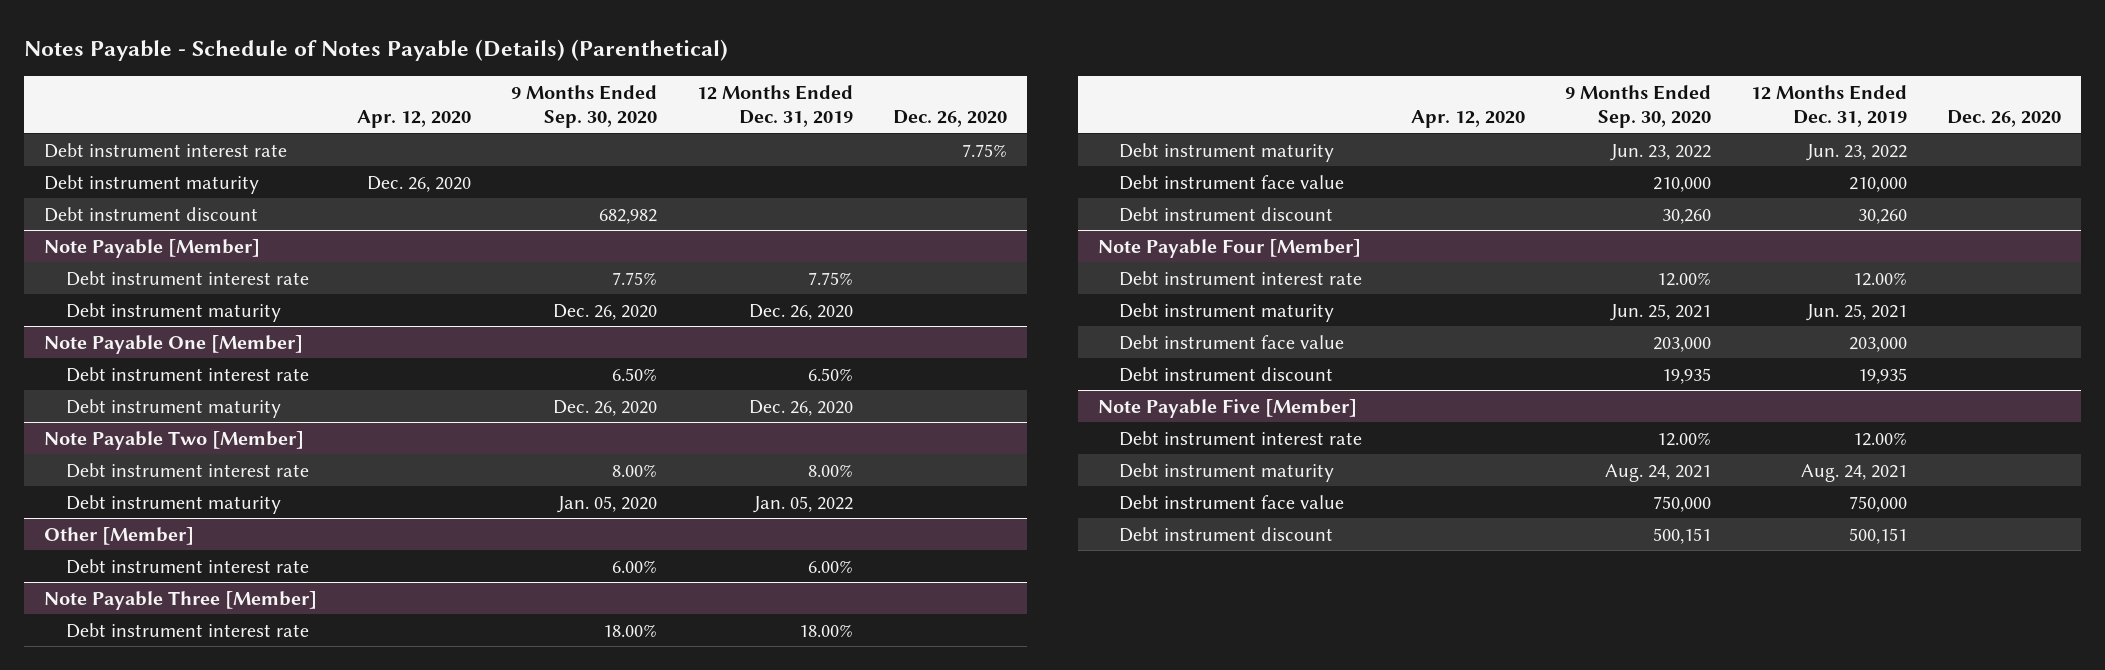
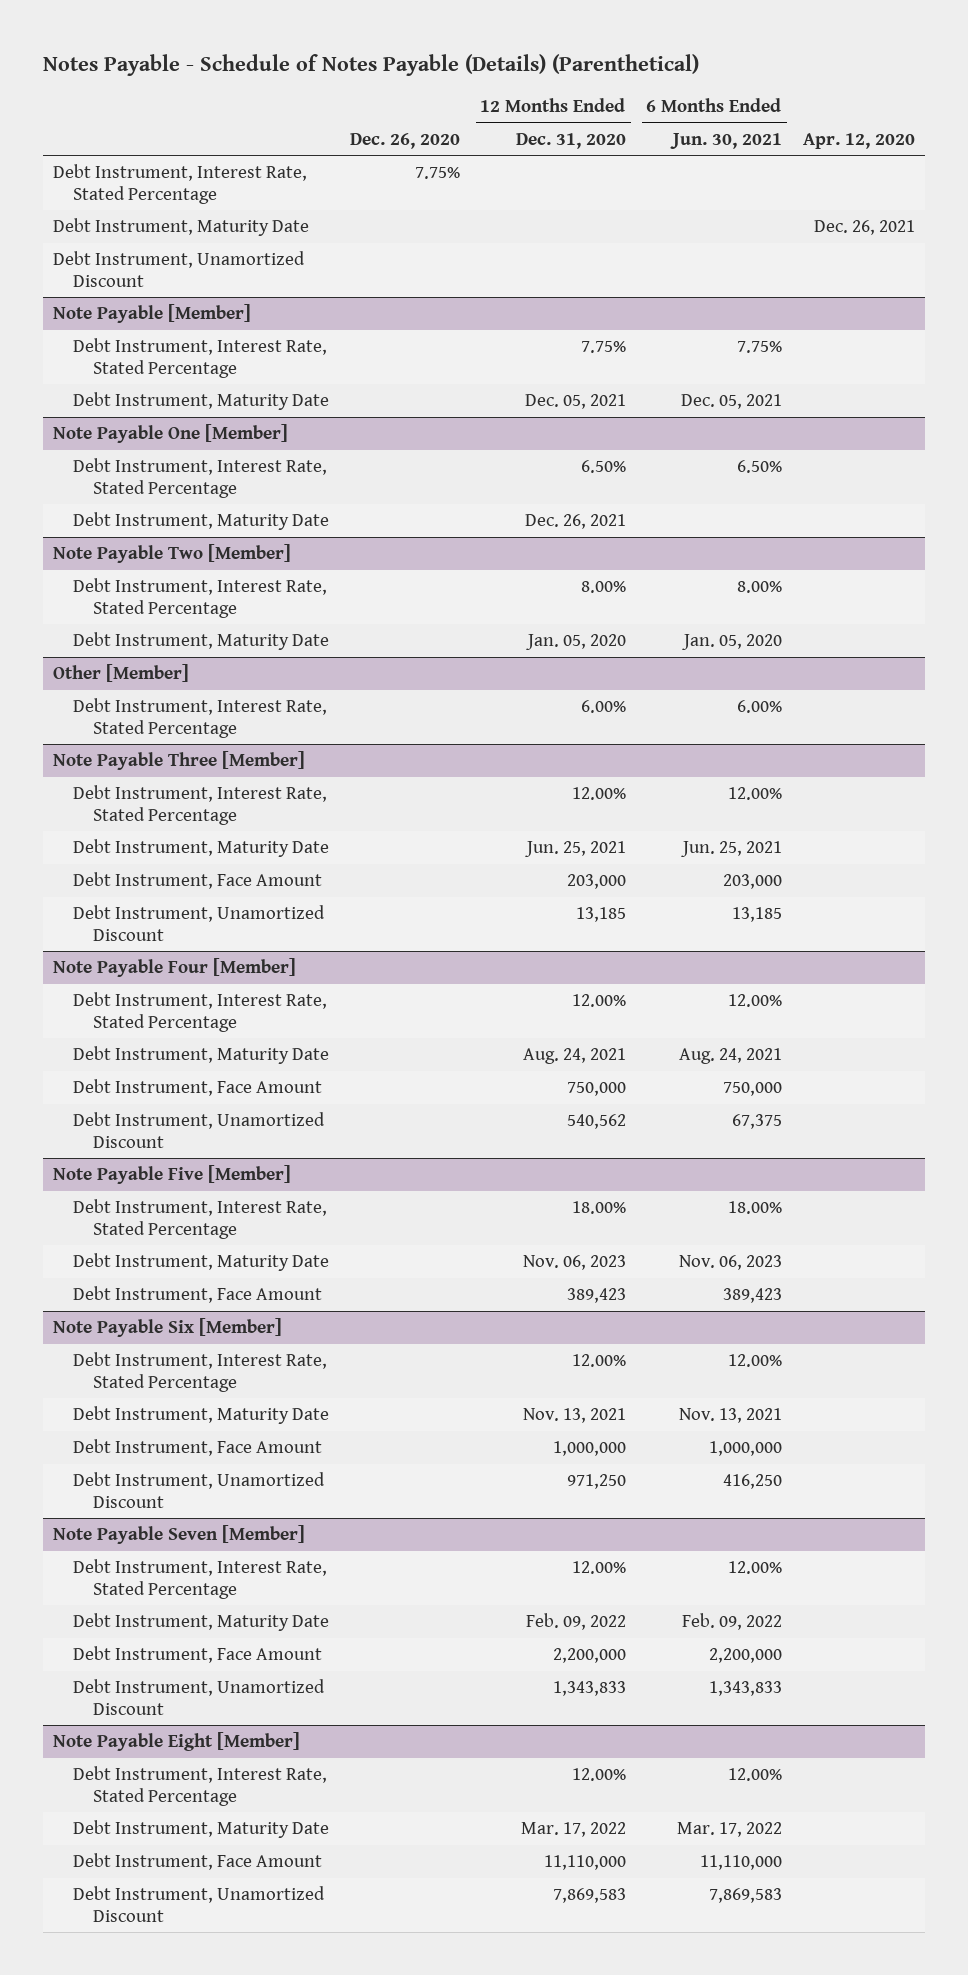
- | Apr. 12, 2020 | 9 Months Ended Sep. 30, 2020 | 12 Months Ended Dec. 31, 2019 | Dec. 26, 2020
+ | Dec. 26, 2020 | 12 Months Ended Dec. 31, 2020 | 6 Months Ended Jun. 30, 2021 | Apr. 12, 2020
- Debt instrument interest rate | | | | 7.75%
- Debt instrument maturity | Dec. 26, 2020 | | |
- Debt instrument discount | | 682,982 | |
+ Debt Instrument, Interest Rate, Stated Percentage | 7.75% | | |
+ Debt Instrument, Maturity Date | | | | Dec. 26, 2021
+ Debt Instrument, Unamortized Discount
@ Note Payable [Member]
- Debt instrument interest rate | | 7.75% | 7.75% |
- Debt instrument maturity | | Dec. 26, 2020 | Dec. 26, 2020 |
+ Debt Instrument, Interest Rate, Stated Percentage | | 7.75% | 7.75% |
+ Debt Instrument, Maturity Date | | Dec. 05, 2021 | Dec. 05, 2021 |
@ Note Payable One [Member]
- Debt instrument interest rate | | 6.50% | 6.50% |
- Debt instrument maturity | | Dec. 26, 2020 | Dec. 26, 2020 |
+ Debt Instrument, Interest Rate, Stated Percentage | | 6.50% | 6.50% |
+ Debt Instrument, Maturity Date | | Dec. 26, 2021 | |
@ Note Payable Two [Member]
- Debt instrument interest rate | | 8.00% | 8.00% |
- Debt instrument maturity | | Jan. 05, 2020 | Jan. 05, 2022 |
+ Debt Instrument, Interest Rate, Stated Percentage | | 8.00% | 8.00% |
+ Debt Instrument, Maturity Date | | Jan. 05, 2020 | Jan. 05, 2020 |
@ Other [Member]
- Debt instrument interest rate | | 6.00% | 6.00% |
+ Debt Instrument, Interest Rate, Stated Percentage | | 6.00% | 6.00% |
@ Note Payable Three [Member]
- Debt instrument interest rate | | 18.00% | 18.00% |
- Debt instrument maturity | | Jun. 23, 2022 | Jun. 23, 2022 |
- Debt instrument face value | | 210,000 | 210,000 |
- Debt instrument discount | | 30,260 | 30,260 |
+ Debt Instrument, Interest Rate, Stated Percentage | | 12.00% | 12.00% |
+ Debt Instrument, Maturity Date | | Jun. 25, 2021 | Jun. 25, 2021 |
+ Debt Instrument, Face Amount | | 203,000 | 203,000 |
+ Debt Instrument, Unamortized Discount | | 13,185 | 13,185 |
@ Note Payable Four [Member]
- Debt instrument interest rate | | 12.00% | 12.00% |
- Debt instrument maturity | | Jun. 25, 2021 | Jun. 25, 2021 |
- Debt instrument face value | | 203,000 | 203,000 |
- Debt instrument discount | | 19,935 | 19,935 |
+ Debt Instrument, Interest Rate, Stated Percentage | | 12.00% | 12.00% |
+ Debt Instrument, Maturity Date | | Aug. 24, 2021 | Aug. 24, 2021 |
+ Debt Instrument, Face Amount | | 750,000 | 750,000 |
+ Debt Instrument, Unamortized Discount | | 540,562 | 67,375 |
@ Note Payable Five [Member]
- Debt instrument interest rate | | 12.00% | 12.00% |
- Debt instrument maturity | | Aug. 24, 2021 | Aug. 24, 2021 |
- Debt instrument face value | | 750,000 | 750,000 |
- Debt instrument discount | | 500,151 | 500,151 |
+ Debt Instrument, Interest Rate, Stated Percentage | | 18.00% | 18.00% |
+ Debt Instrument, Maturity Date | | Nov. 06, 2023 | Nov. 06, 2023 |
+ Debt Instrument, Face Amount | | 389,423 | 389,423 |
+ Note Payable Six [Member]
+ Debt Instrument, Interest Rate, Stated Percentage | | 12.00% | 12.00% |
+ Debt Instrument, Maturity Date | | Nov. 13, 2021 | Nov. 13, 2021 |
+ Debt Instrument, Face Amount | | 1,000,000 | 1,000,000 |
+ Debt Instrument, Unamortized Discount | | 971,250 | 416,250 |
+ Note Payable Seven [Member]
+ Debt Instrument, Interest Rate, Stated Percentage | | 12.00% | 12.00% |
+ Debt Instrument, Maturity Date | | Feb. 09, 2022 | Feb. 09, 2022 |
+ Debt Instrument, Face Amount | | 2,200,000 | 2,200,000 |
+ Debt Instrument, Unamortized Discount | | 1,343,833 | 1,343,833 |
+ Note Payable Eight [Member]
+ Debt Instrument, Interest Rate, Stated Percentage | | 12.00% | 12.00% |
+ Debt Instrument, Maturity Date | | Mar. 17, 2022 | Mar. 17, 2022 |
+ Debt Instrument, Face Amount | | 11,110,000 | 11,110,000 |
+ Debt Instrument, Unamortized Discount | | 7,869,583 | 7,869,583 |

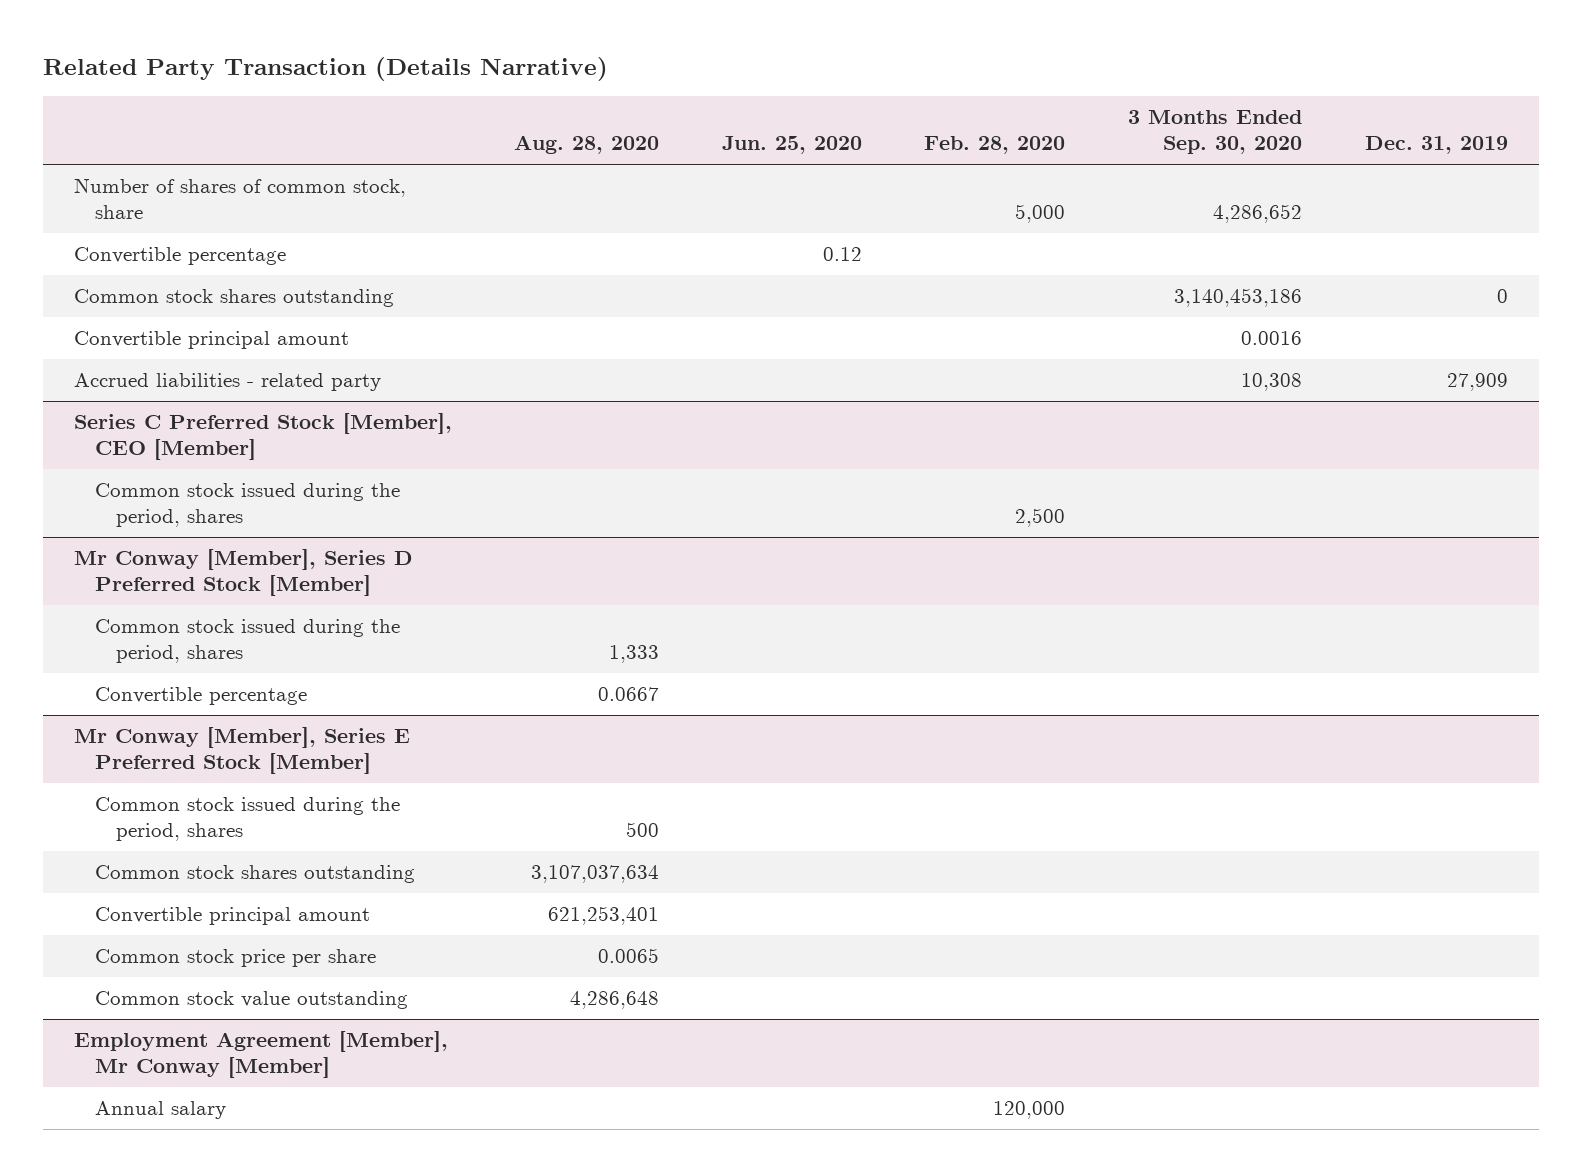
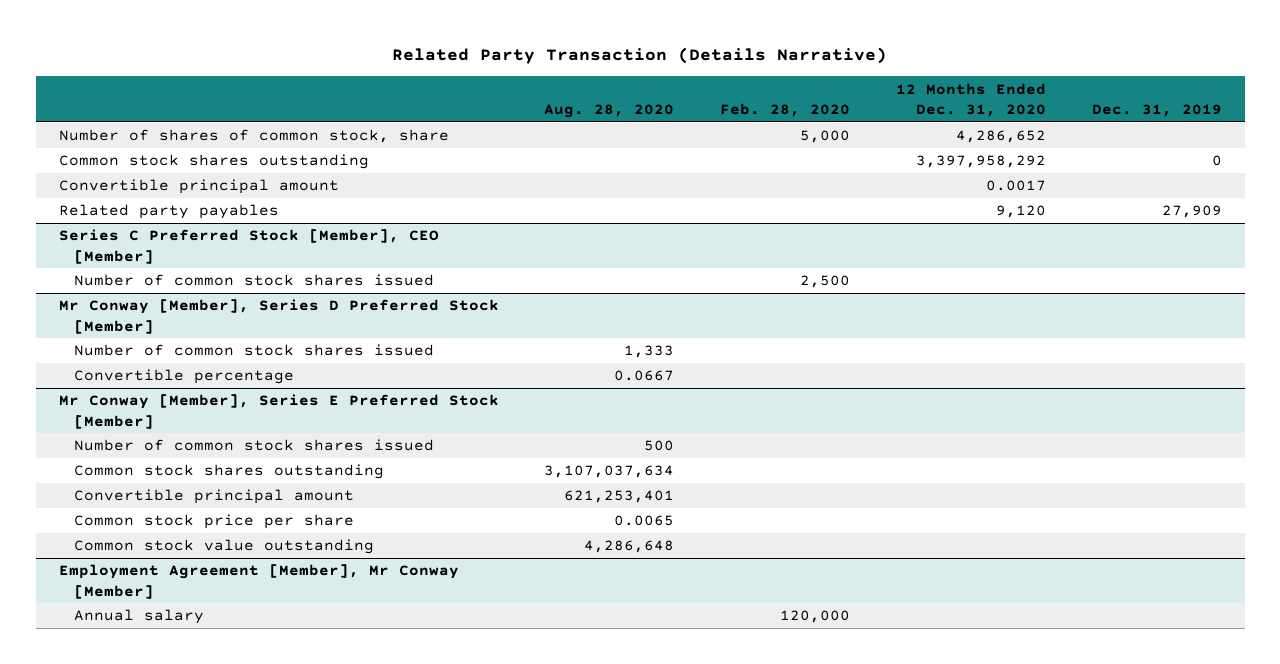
- | Aug. 28, 2020 | Jun. 25, 2020 | Feb. 28, 2020 | 3 Months Ended Sep. 30, 2020 | Dec. 31, 2019
+ | Aug. 28, 2020 | Feb. 28, 2020 | 12 Months Ended Dec. 31, 2020 | Dec. 31, 2019
- Convertible percentage | | 0.12 | | |
- Accrued liabilities - related party | | | | 10,308 | 27,909
+ Related party payables | | | 9,120 | 27,909
@ Series C Preferred Stock [Member], CEO [Member]
- Common stock issued during the period, shares | | | 2,500 | |
+ Number of common stock shares issued | | 2,500 | |
@ Mr Conway [Member], Series D Preferred Stock [Member]
- Common stock issued during the period, shares | 1,333 | | | |
+ Number of common stock shares issued | 1,333 | | |
@ Mr Conway [Member], Series E Preferred Stock [Member]
- Common stock issued during the period, shares | 500 | | | |
+ Number of common stock shares issued | 500 | | |

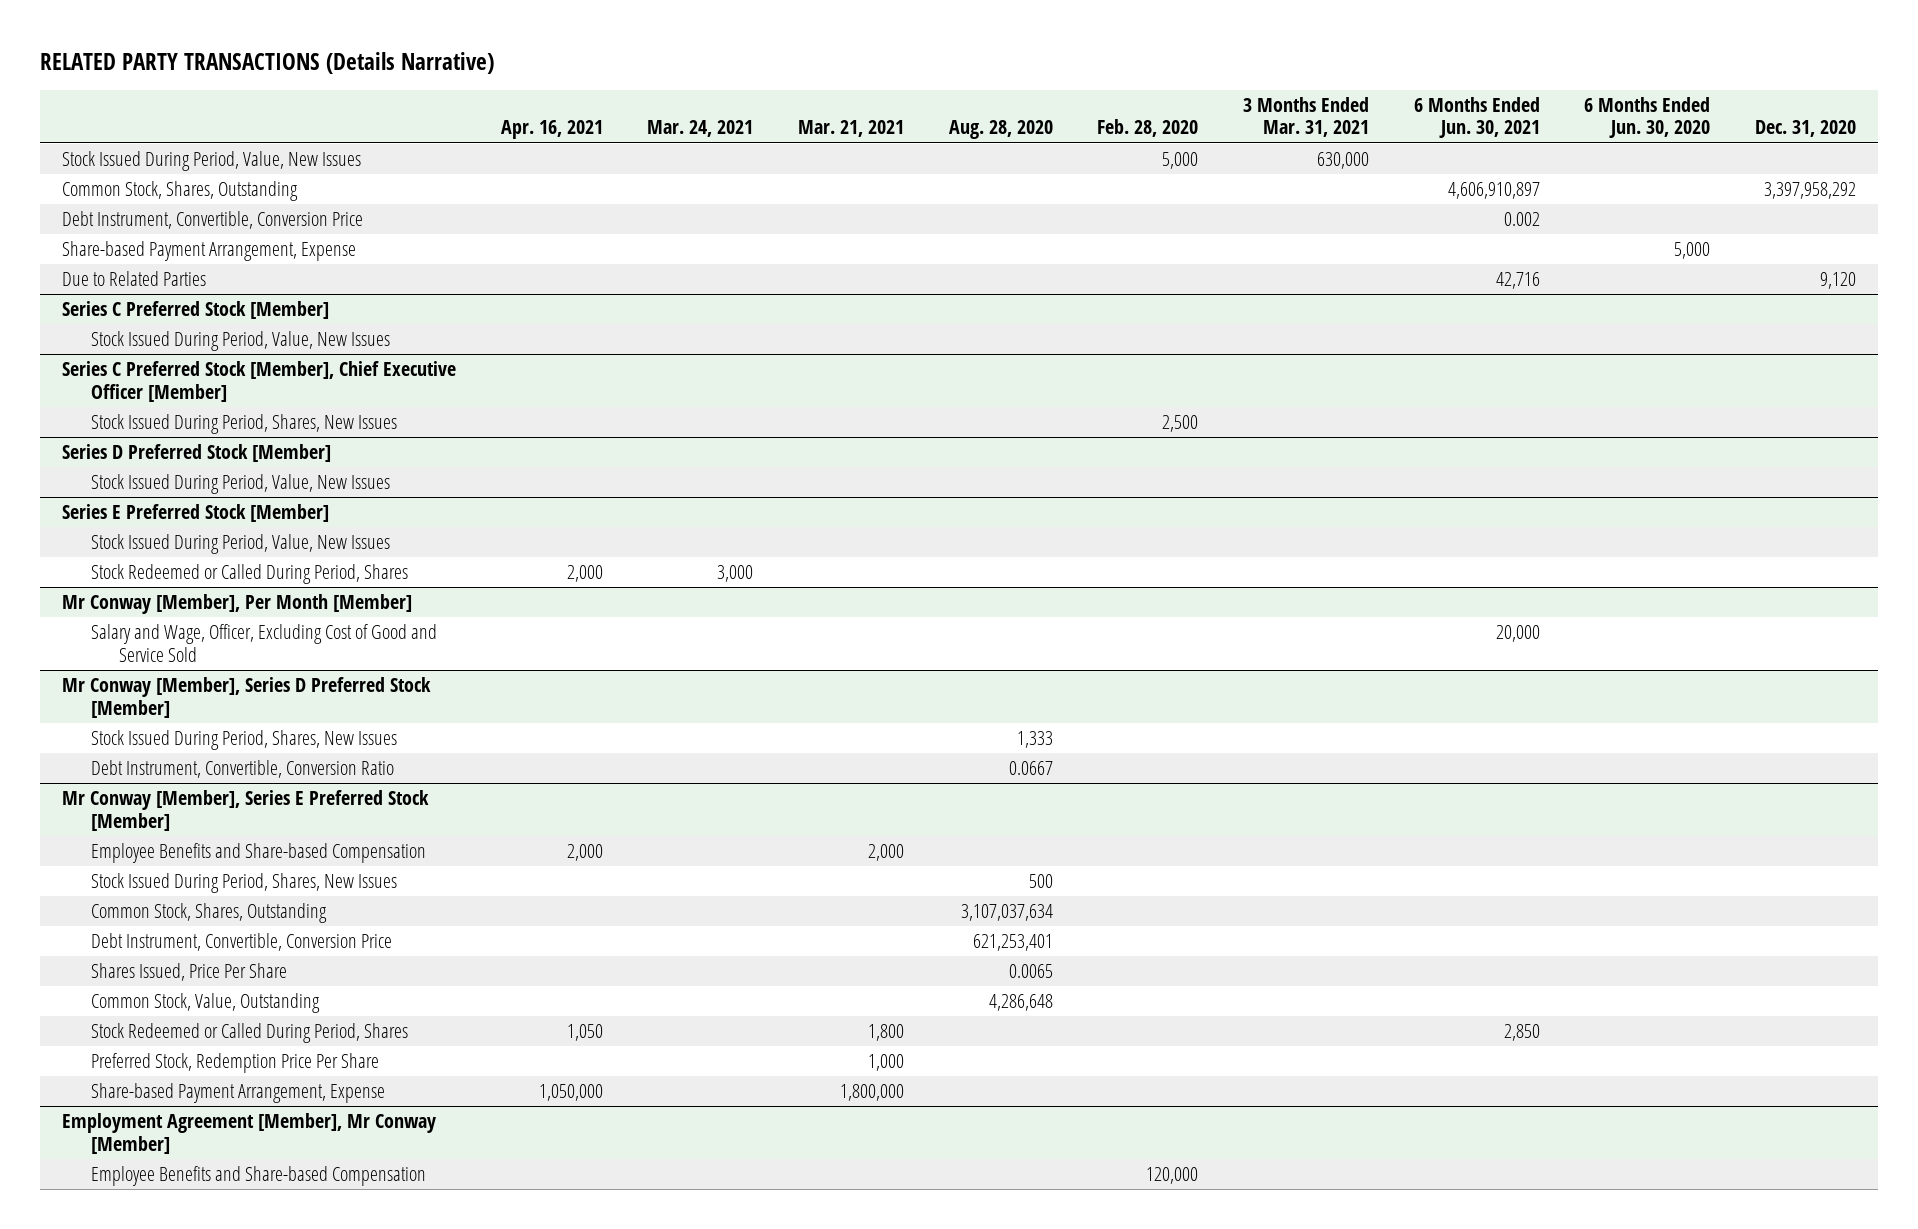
- Related Party Transaction (Details Narrative)
+ RELATED PARTY TRANSACTIONS (Details Narrative)
- | Aug. 28, 2020 | Feb. 28, 2020 | 12 Months Ended Dec. 31, 2020 | Dec. 31, 2019
+ | Apr. 16, 2021 | Mar. 24, 2021 | Mar. 21, 2021 | Aug. 28, 2020 | Feb. 28, 2020 | 3 Months Ended Mar. 31, 2021 | 6 Months Ended Jun. 30, 2021 | 6 Months Ended Jun. 30, 2020 | Dec. 31, 2020
- Number of shares of common stock, share | | 5,000 | 4,286,652 |
- Common stock shares outstanding | | | 3,397,958,292 | 0
- Convertible principal amount | | | 0.0017 |
- Related party payables | | | 9,120 | 27,909
- Series C Preferred Stock [Member], CEO [Member]
- Number of common stock shares issued | | 2,500 | |
+ Stock Issued During Period, Value, New Issues | | | | | 5,000 | 630,000 | | |
+ Common Stock, Shares, Outstanding | | | | | | | 4,606,910,897 | | 3,397,958,292
+ Debt Instrument, Convertible, Conversion Price | | | | | | | 0.002 | |
+ Share-based Payment Arrangement, Expense | | | | | | | | 5,000 |
+ Due to Related Parties | | | | | | | 42,716 | | 9,120
+ Series C Preferred Stock [Member]
+ Stock Issued During Period, Value, New Issues
+ Series C Preferred Stock [Member], Chief Executive Officer [Member]
+ Stock Issued During Period, Shares, New Issues | | | | | 2,500 | | | |
+ Series D Preferred Stock [Member]
+ Stock Issued During Period, Value, New Issues
+ Series E Preferred Stock [Member]
+ Stock Issued During Period, Value, New Issues
+ Stock Redeemed or Called During Period, Shares | 2,000 | 3,000 | | | | | | |
+ Mr Conway [Member], Per Month [Member]
+ Salary and Wage, Officer, Excluding Cost of Good and Service Sold | | | | | | | 20,000 | |
@ Mr Conway [Member], Series D Preferred Stock [Member]
- Number of common stock shares issued | 1,333 | | |
- Convertible percentage | 0.0667 | | |
+ Stock Issued During Period, Shares, New Issues | | | | 1,333 | | | | |
+ Debt Instrument, Convertible, Conversion Ratio | | | | 0.0667 | | | | |
@ Mr Conway [Member], Series E Preferred Stock [Member]
- Number of common stock shares issued | 500 | | |
- Common stock shares outstanding | 3,107,037,634 | | |
- Convertible principal amount | 621,253,401 | | |
- Common stock price per share | 0.0065 | | |
- Common stock value outstanding | 4,286,648 | | |
+ Employee Benefits and Share-based Compensation | 2,000 | | 2,000 | | | | | |
+ Stock Issued During Period, Shares, New Issues | | | | 500 | | | | |
+ Common Stock, Shares, Outstanding | | | | 3,107,037,634 | | | | |
+ Debt Instrument, Convertible, Conversion Price | | | | 621,253,401 | | | | |
+ Shares Issued, Price Per Share | | | | 0.0065 | | | | |
+ Common Stock, Value, Outstanding | | | | 4,286,648 | | | | |
+ Stock Redeemed or Called During Period, Shares | 1,050 | | 1,800 | | | | 2,850 | |
+ Preferred Stock, Redemption Price Per Share | | | 1,000 | | | | | |
+ Share-based Payment Arrangement, Expense | 1,050,000 | | 1,800,000 | | | | | |
@ Employment Agreement [Member], Mr Conway [Member]
- Annual salary | | 120,000 | |
+ Employee Benefits and Share-based Compensation | | | | | 120,000 | | | |

